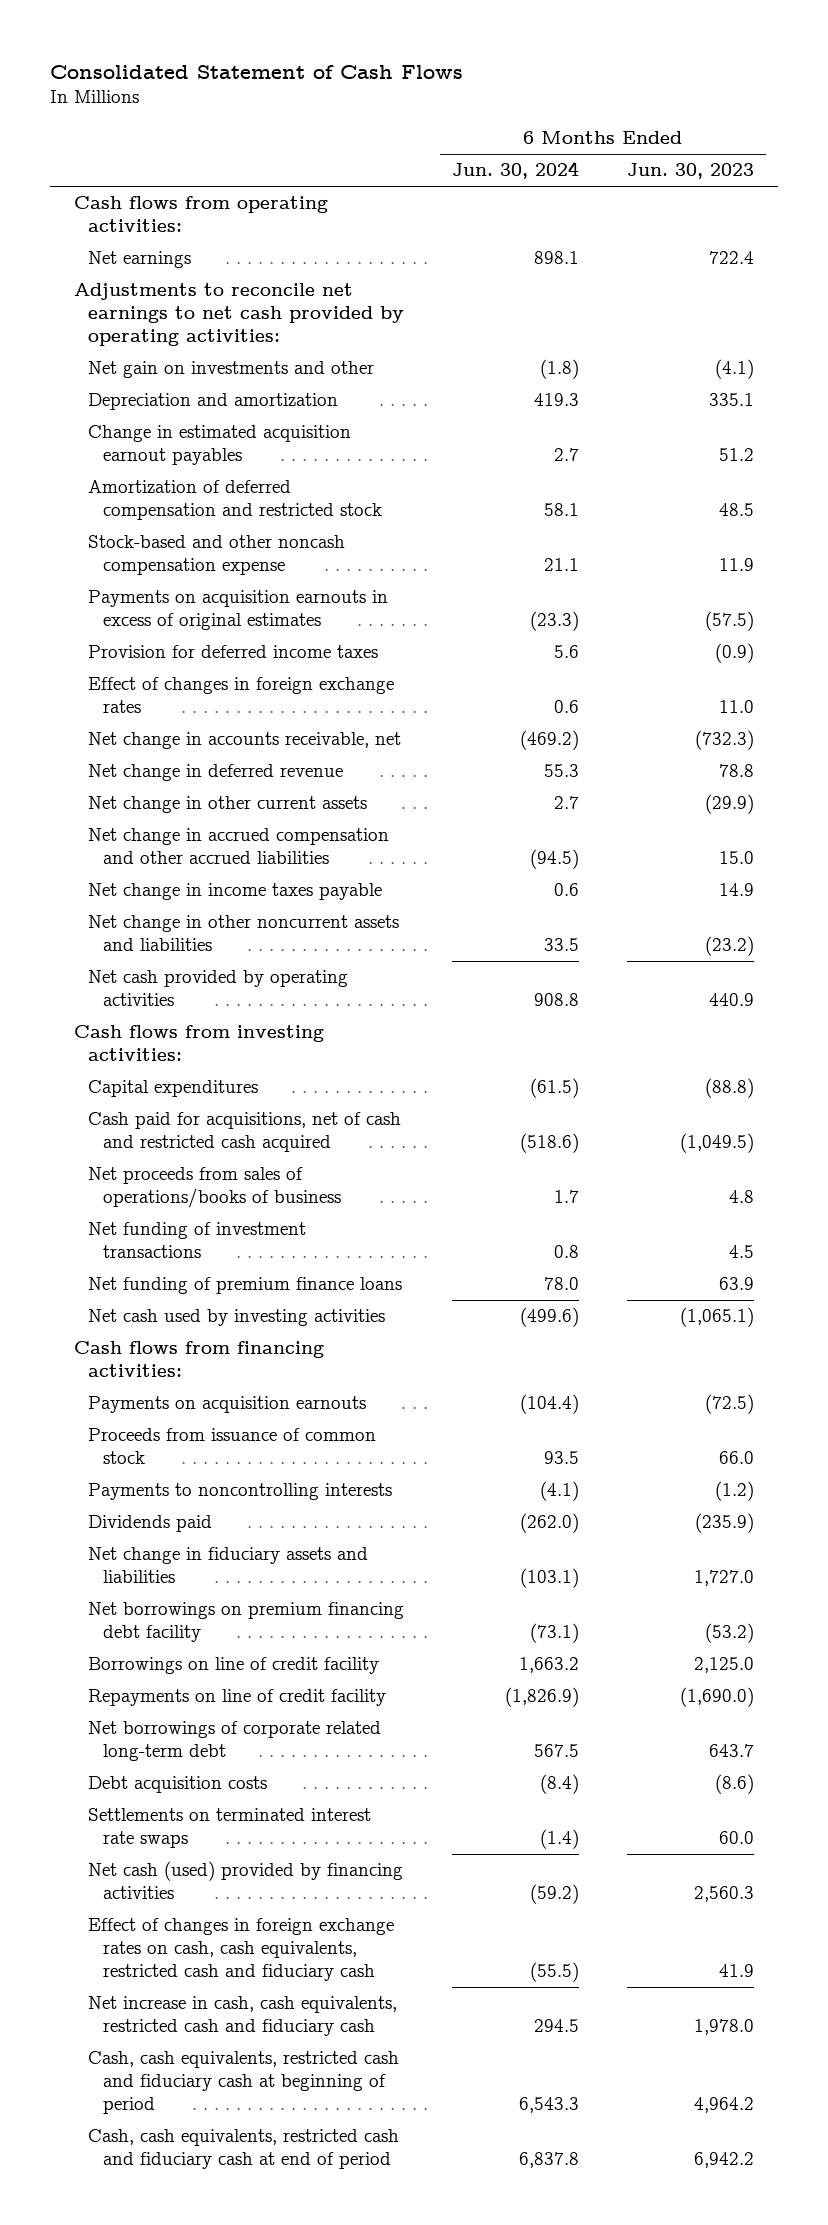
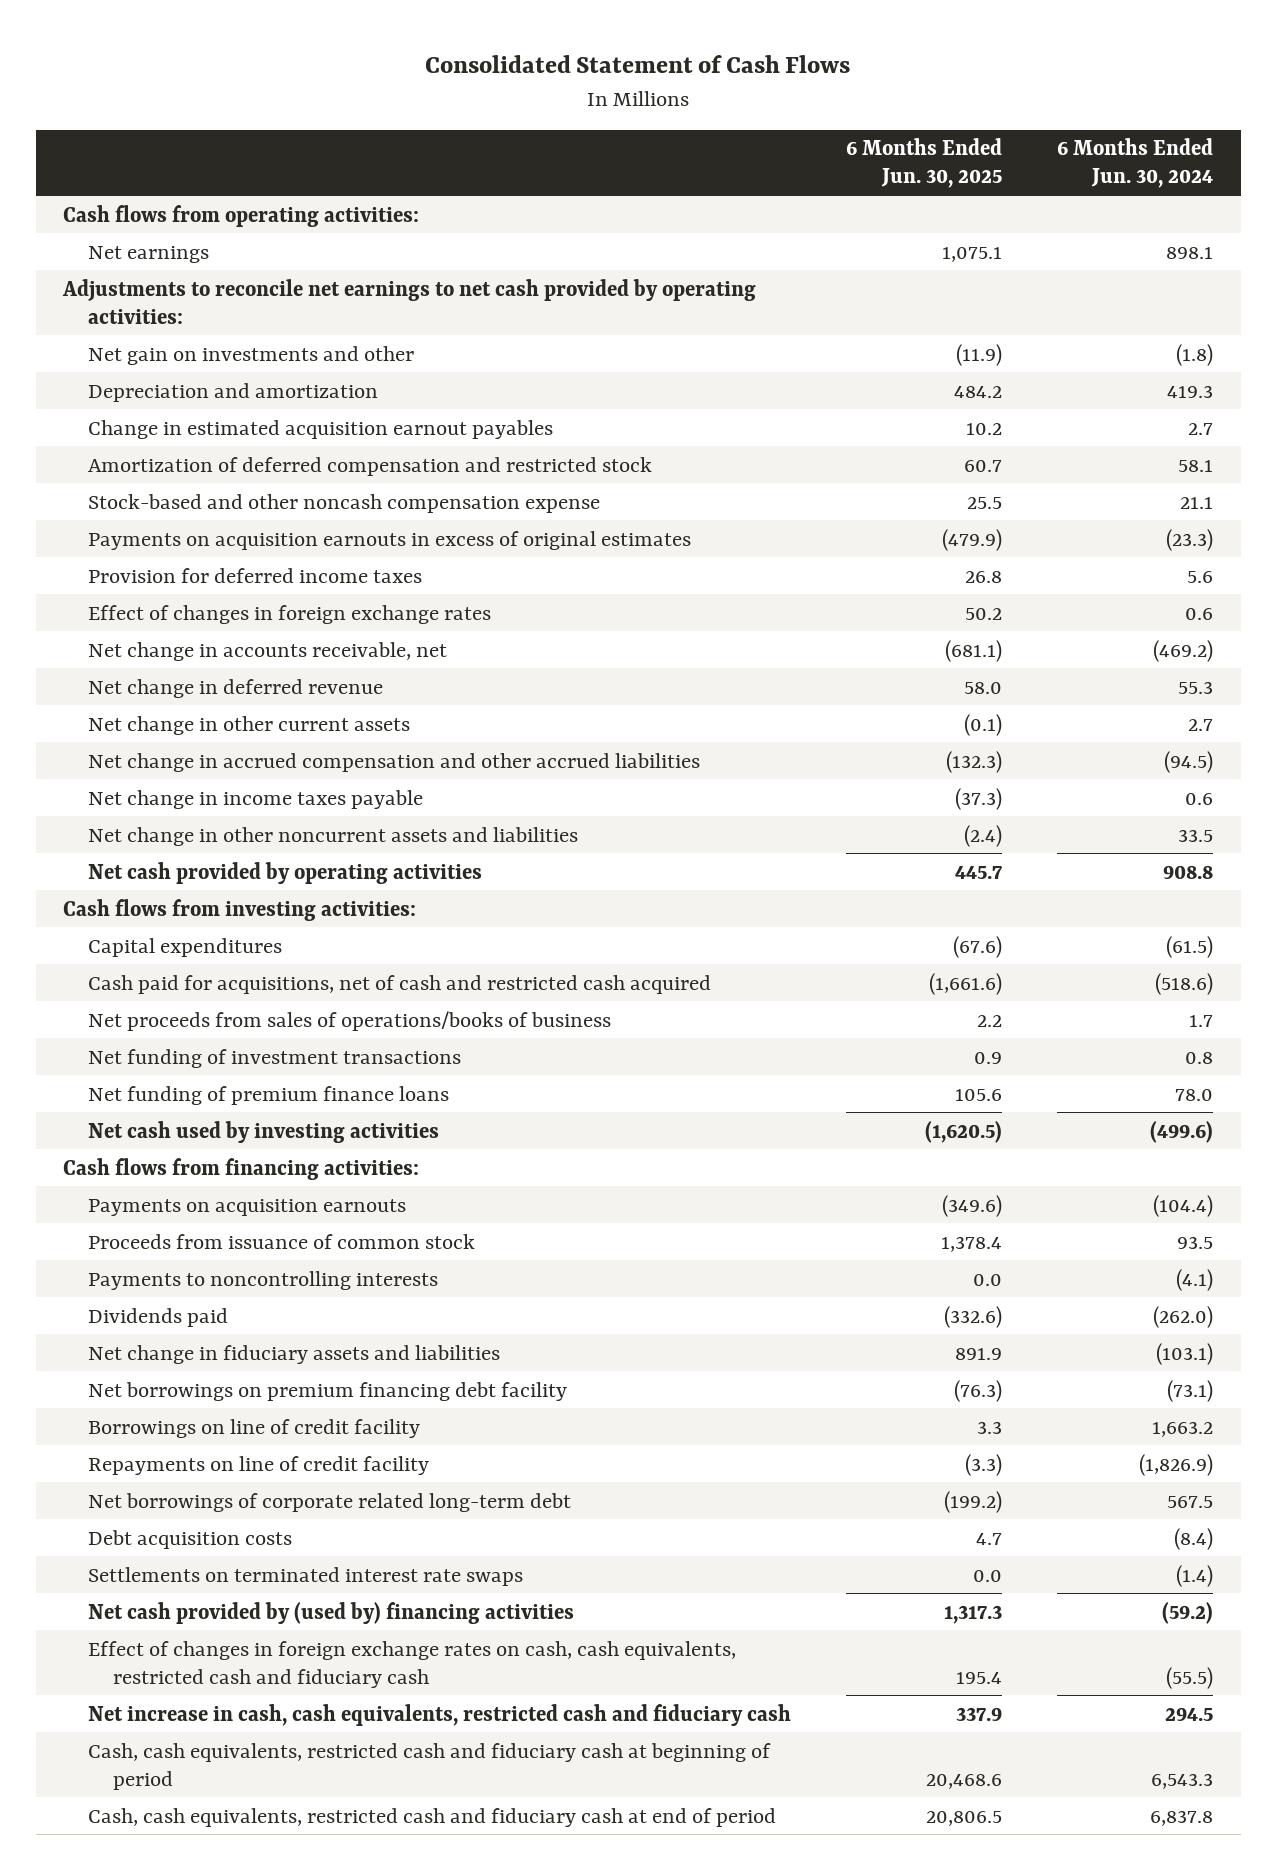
- | 6 Months Ended Jun. 30, 2024 | 6 Months Ended Jun. 30, 2023
+ | 6 Months Ended Jun. 30, 2025 | 6 Months Ended Jun. 30, 2024
- Net cash (used) provided by financing activities | (59.2) | 2,560.3
+ Net cash provided by (used by) financing activities | 1,317.3 | (59.2)

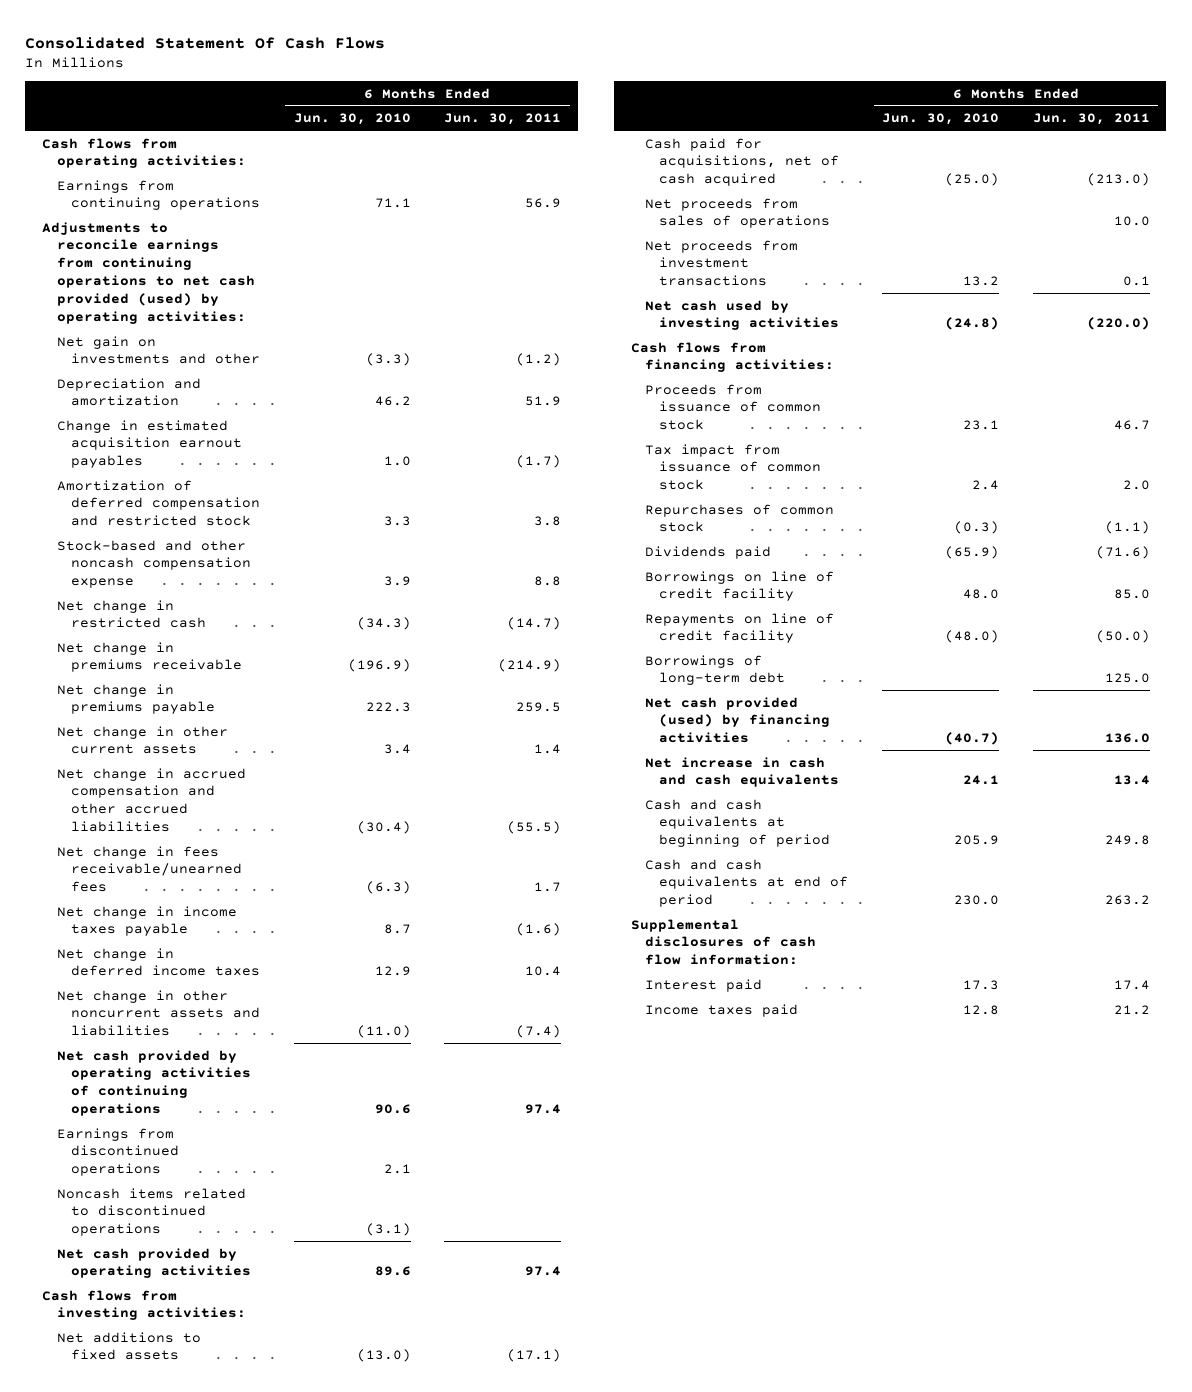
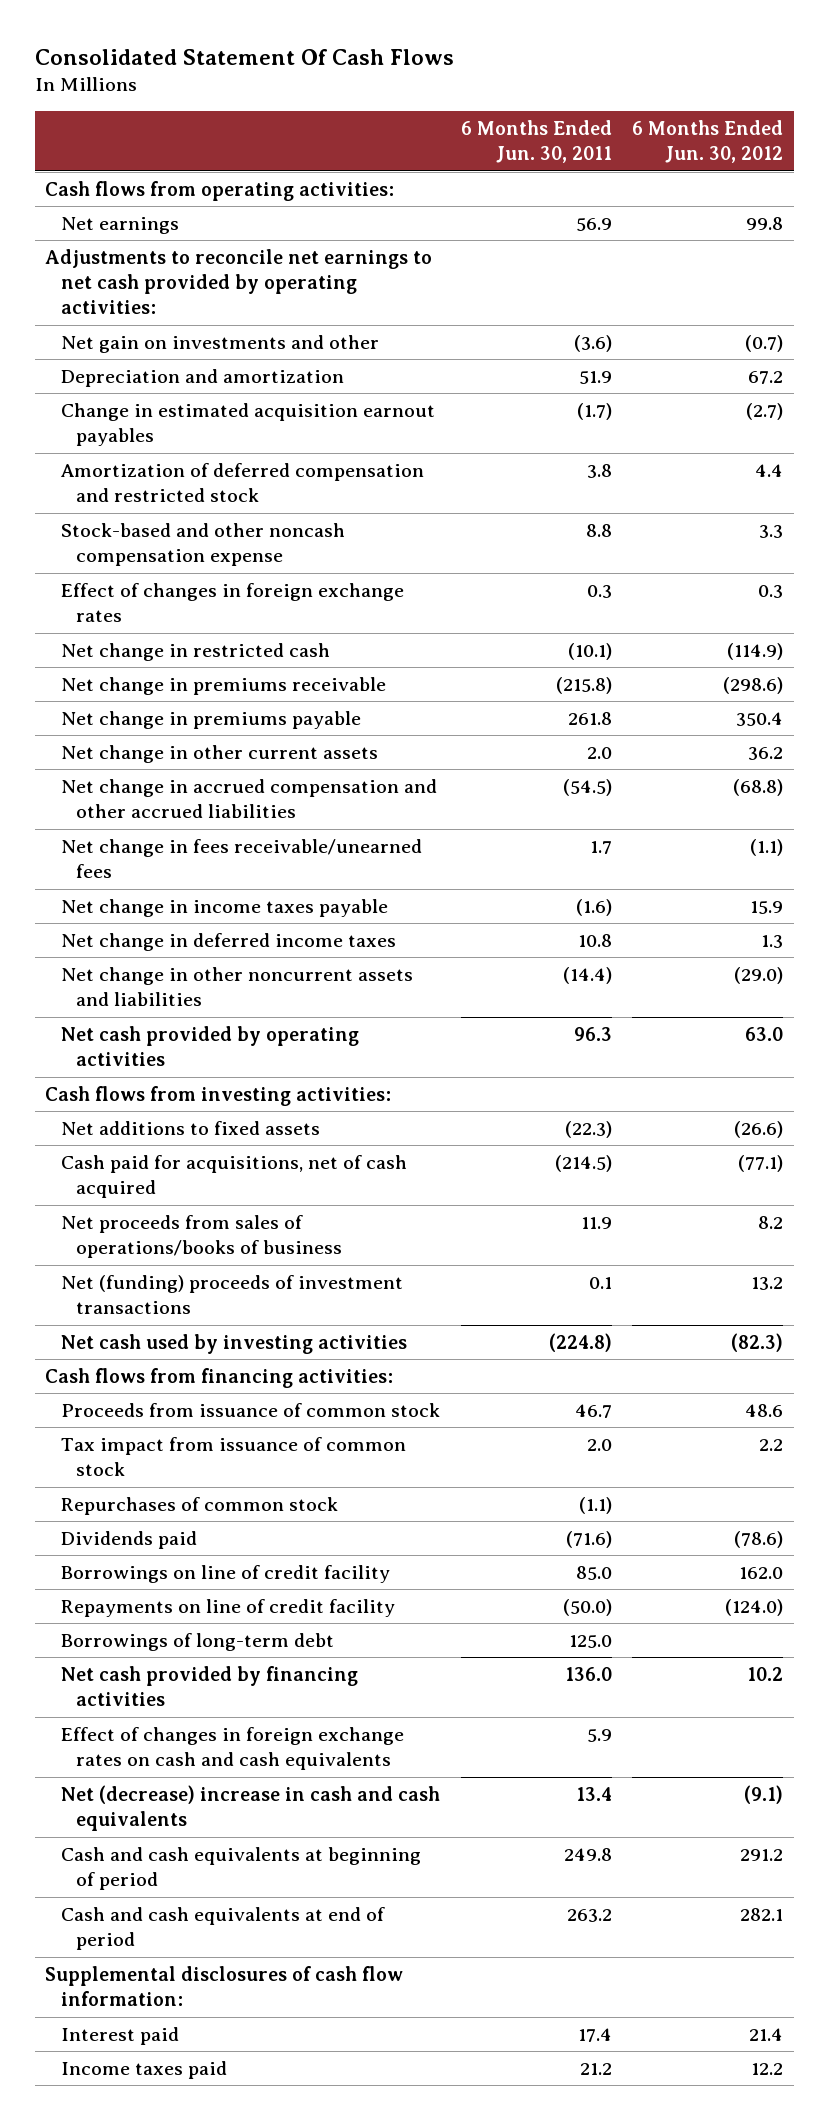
- | 6 Months Ended Jun. 30, 2010 | 6 Months Ended Jun. 30, 2011
+ | 6 Months Ended Jun. 30, 2011 | 6 Months Ended Jun. 30, 2012
- Earnings from continuing operations | 71.1 | 56.9
- Adjustments to reconcile earnings from continuing operations to net cash provided (used) by operating activities:
- Net gain on investments and other | (3.3) | (1.2)
+ Net earnings | 56.9 | 99.8
+ Adjustments to reconcile net earnings to net cash provided by operating activities:
+ Net gain on investments and other | (3.6) | (0.7)
- Net change in restricted cash | (34.3) | (14.7)
- Net change in premiums receivable | (196.9) | (214.9)
- Net change in premiums payable | 222.3 | 259.5
- Net change in other current assets | 3.4 | 1.4
- Net change in accrued compensation and other accrued liabilities | (30.4) | (55.5)
+ Effect of changes in foreign exchange rates | 0.3 | 0.3
+ Net change in restricted cash | (10.1) | (114.9)
+ Net change in premiums receivable | (215.8) | (298.6)
+ Net change in premiums payable | 261.8 | 350.4
+ Net change in other current assets | 2.0 | 36.2
+ Net change in accrued compensation and other accrued liabilities | (54.5) | (68.8)
- Net change in deferred income taxes | 12.9 | 10.4
- Net change in other noncurrent assets and liabilities | (11.0) | (7.4)
- Net cash provided by operating activities of continuing operations | 90.6 | 97.4
- Earnings from discontinued operations | 2.1 |
- Noncash items related to discontinued operations | (3.1) |
- Net cash provided by operating activities | 89.6 | 97.4
+ Net change in deferred income taxes | 10.8 | 1.3
+ Net change in other noncurrent assets and liabilities | (14.4) | (29.0)
+ Net cash provided by operating activities | 96.3 | 63.0
- Net additions to fixed assets | (13.0) | (17.1)
- Cash paid for acquisitions, net of cash acquired | (25.0) | (213.0)
- Net proceeds from sales of operations | | 10.0
- Net proceeds from investment transactions | 13.2 | 0.1
- Net cash used by investing activities | (24.8) | (220.0)
+ Net additions to fixed assets | (22.3) | (26.6)
+ Cash paid for acquisitions, net of cash acquired | (214.5) | (77.1)
+ Net proceeds from sales of operations/books of business | 11.9 | 8.2
+ Net (funding) proceeds of investment transactions | 0.1 | 13.2
+ Net cash used by investing activities | (224.8) | (82.3)
- Net cash provided (used) by financing activities | (40.7) | 136.0
- Net increase in cash and cash equivalents | 24.1 | 13.4
+ Net cash provided by financing activities | 136.0 | 10.2
+ Effect of changes in foreign exchange rates on cash and cash equivalents | 5.9 |
+ Net (decrease) increase in cash and cash equivalents | 13.4 | (9.1)

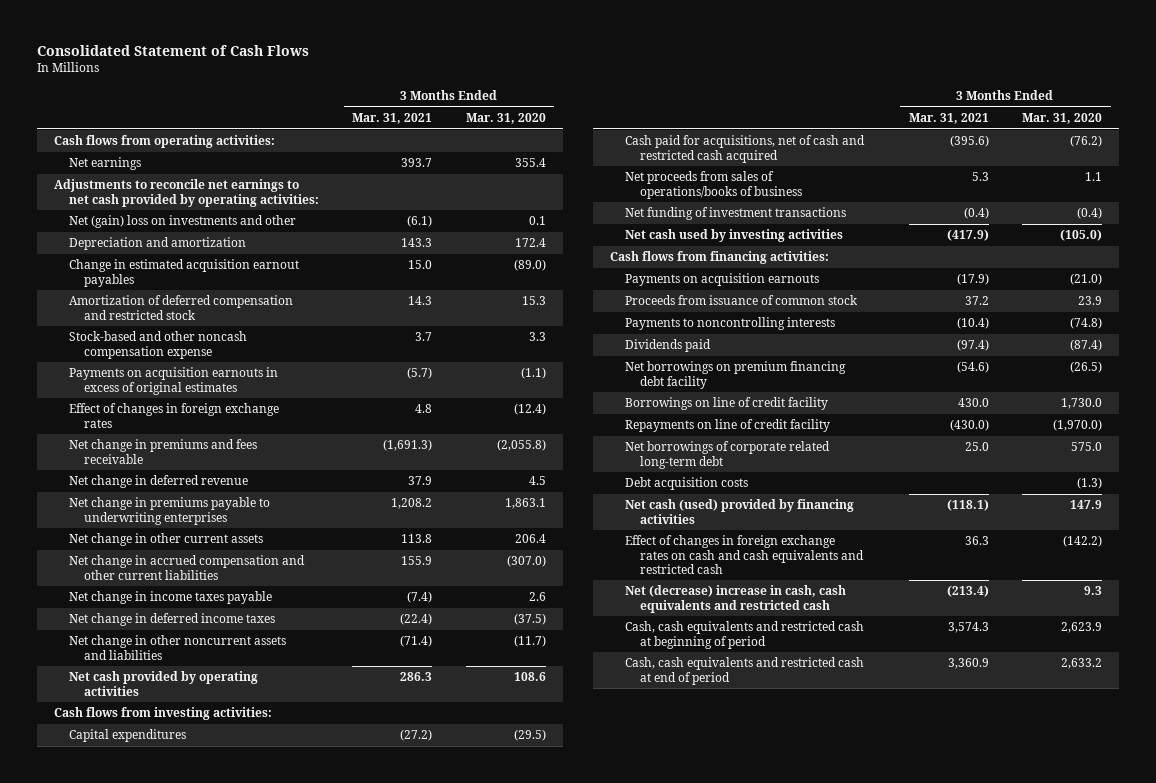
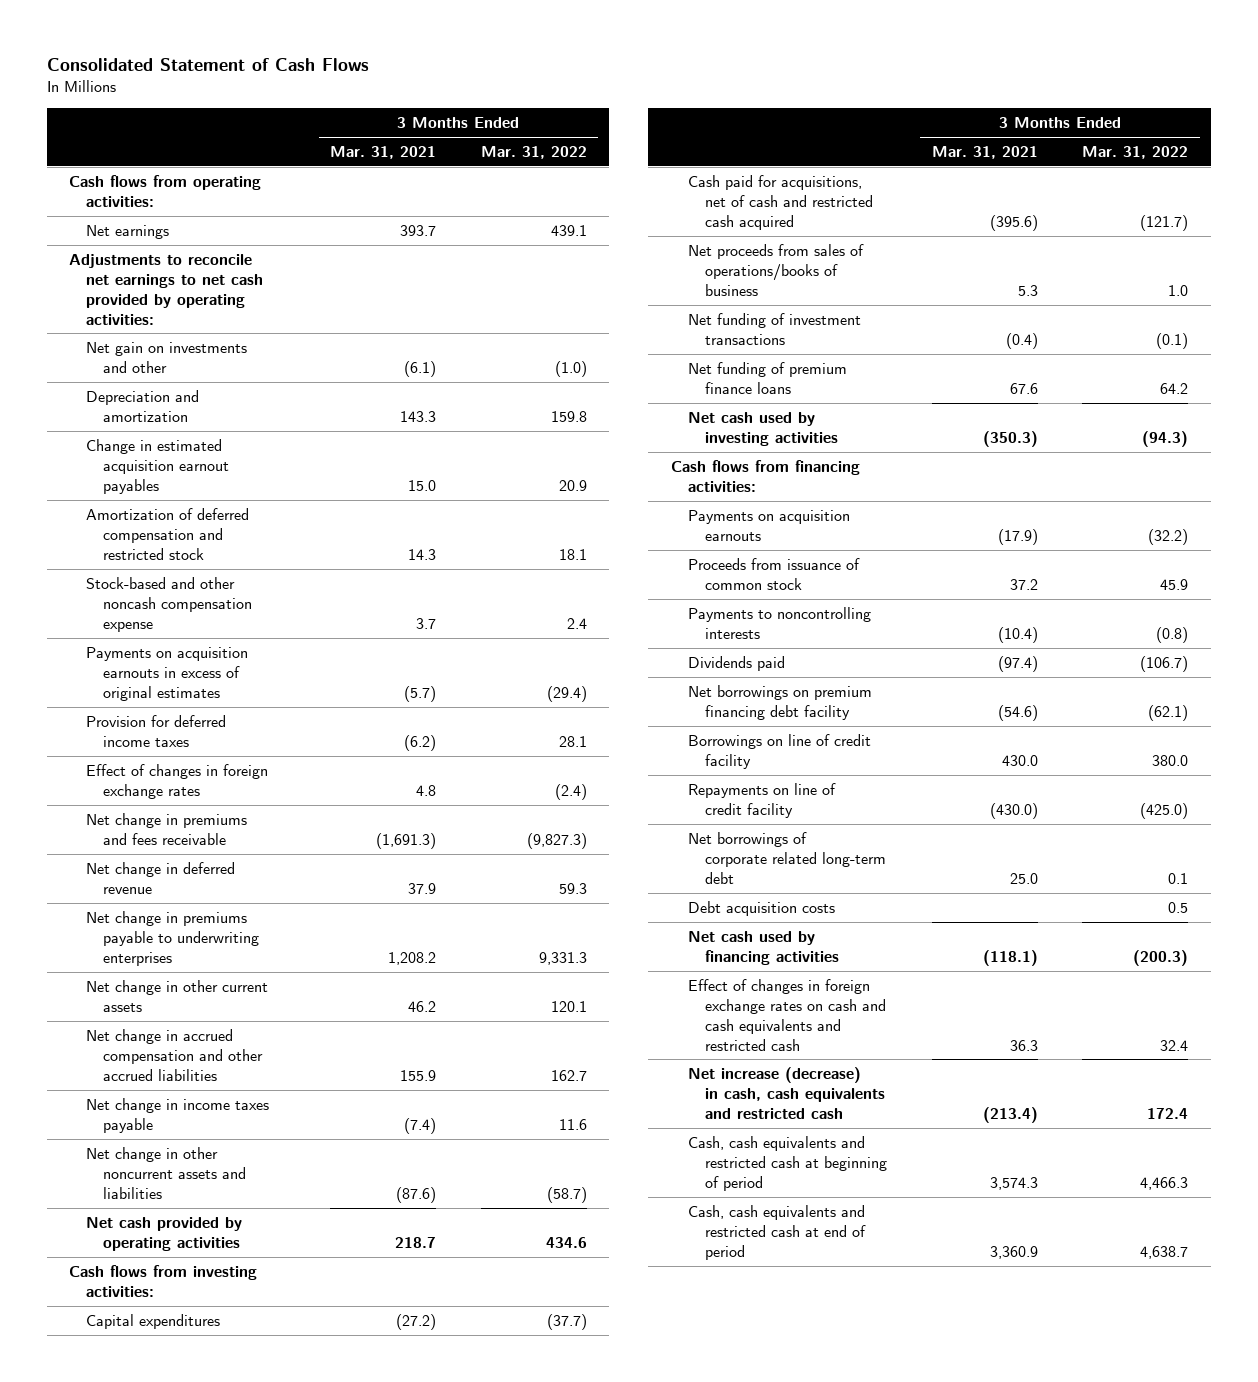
- | 3 Months Ended Mar. 31, 2021 | 3 Months Ended Mar. 31, 2020
+ | 3 Months Ended Mar. 31, 2021 | 3 Months Ended Mar. 31, 2022
- Net (gain) loss on investments and other | (6.1) | 0.1
+ Net gain on investments and other | (6.1) | (1.0)
+ Provision for deferred income taxes | (6.2) | 28.1
- Net change in other current assets | 113.8 | 206.4
- Net change in accrued compensation and other current liabilities | 155.9 | (307.0)
+ Net change in other current assets | 46.2 | 120.1
+ Net change in accrued compensation and other accrued liabilities | 155.9 | 162.7
- Net change in deferred income taxes | (22.4) | (37.5)
- Net change in other noncurrent assets and liabilities | (71.4) | (11.7)
- Net cash provided by operating activities | 286.3 | 108.6
+ Net change in other noncurrent assets and liabilities | (87.6) | (58.7)
+ Net cash provided by operating activities | 218.7 | 434.6
- Net cash used by investing activities | (417.9) | (105.0)
+ Net funding of premium finance loans | 67.6 | 64.2
+ Net cash used by investing activities | (350.3) | (94.3)
- Net cash (used) provided by financing activities | (118.1) | 147.9
+ Net cash used by financing activities | (118.1) | (200.3)
- Net (decrease) increase in cash, cash equivalents and restricted cash | (213.4) | 9.3
+ Net increase (decrease) in cash, cash equivalents and restricted cash | (213.4) | 172.4

